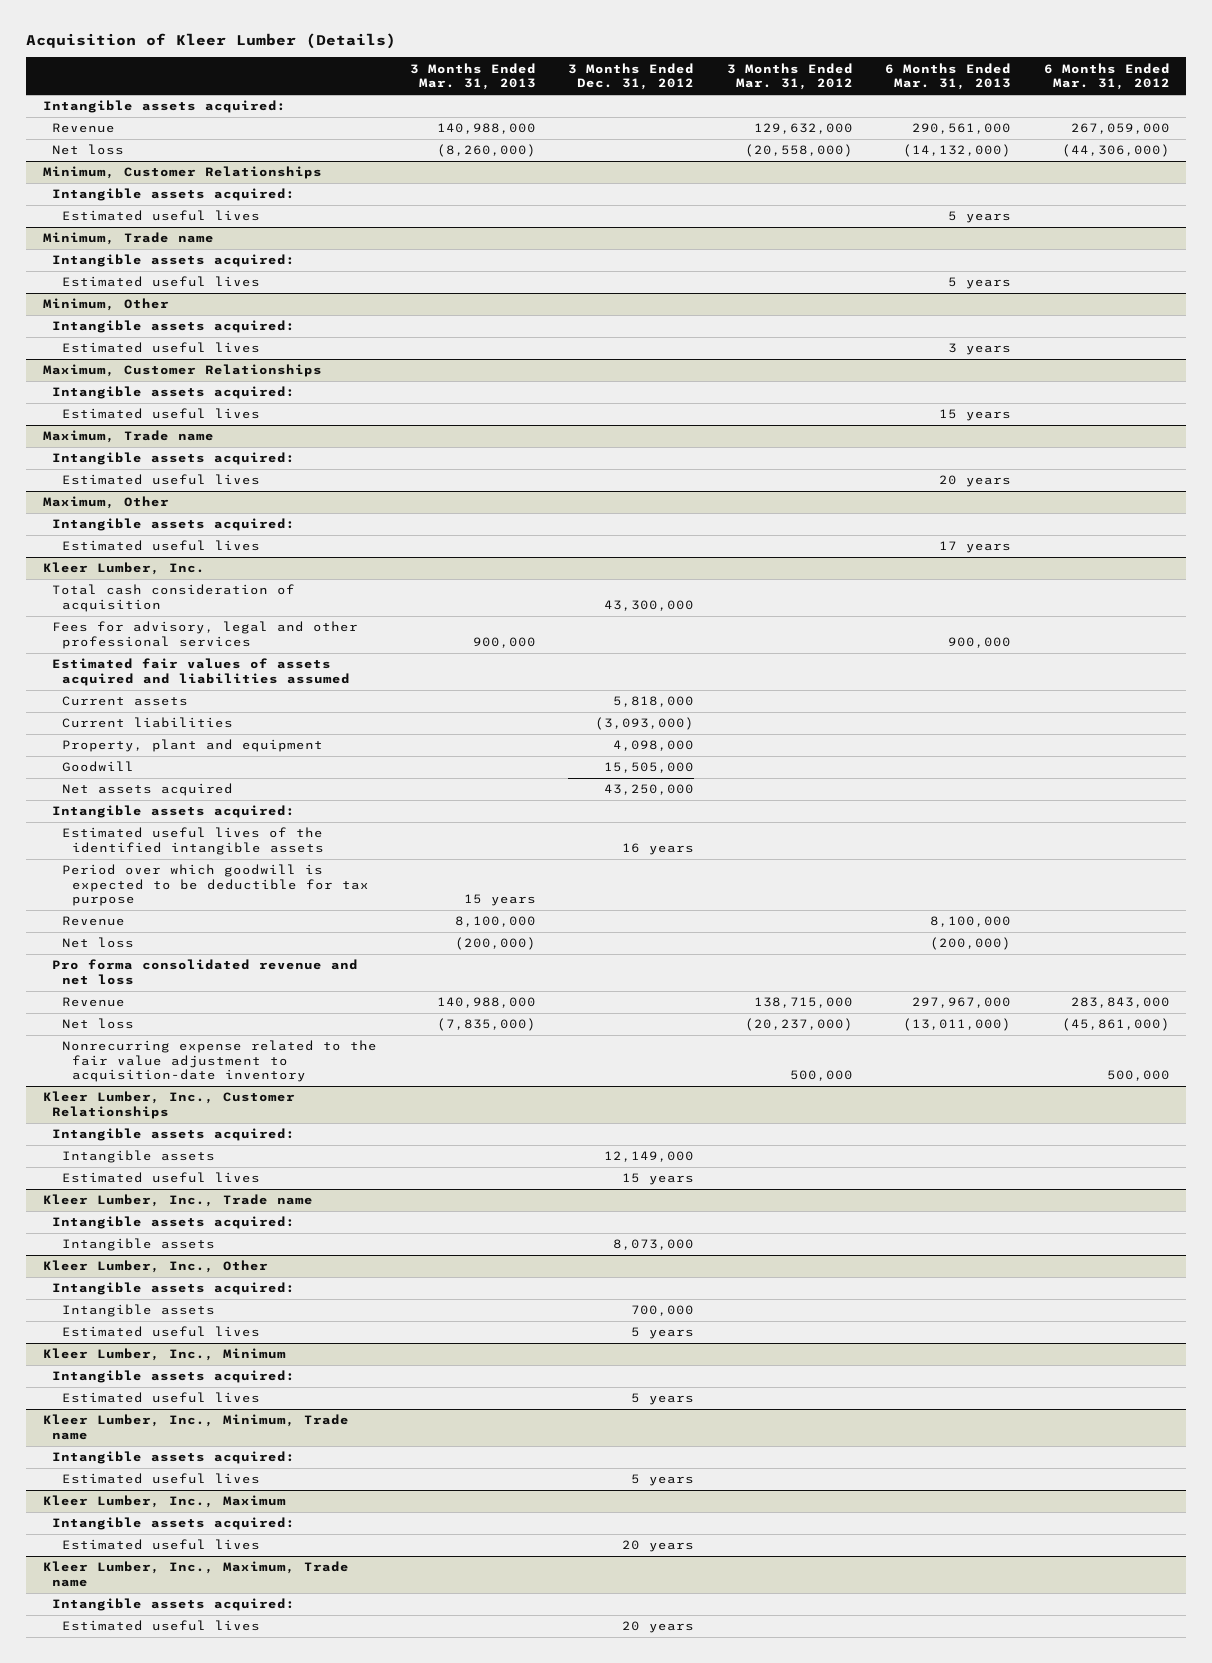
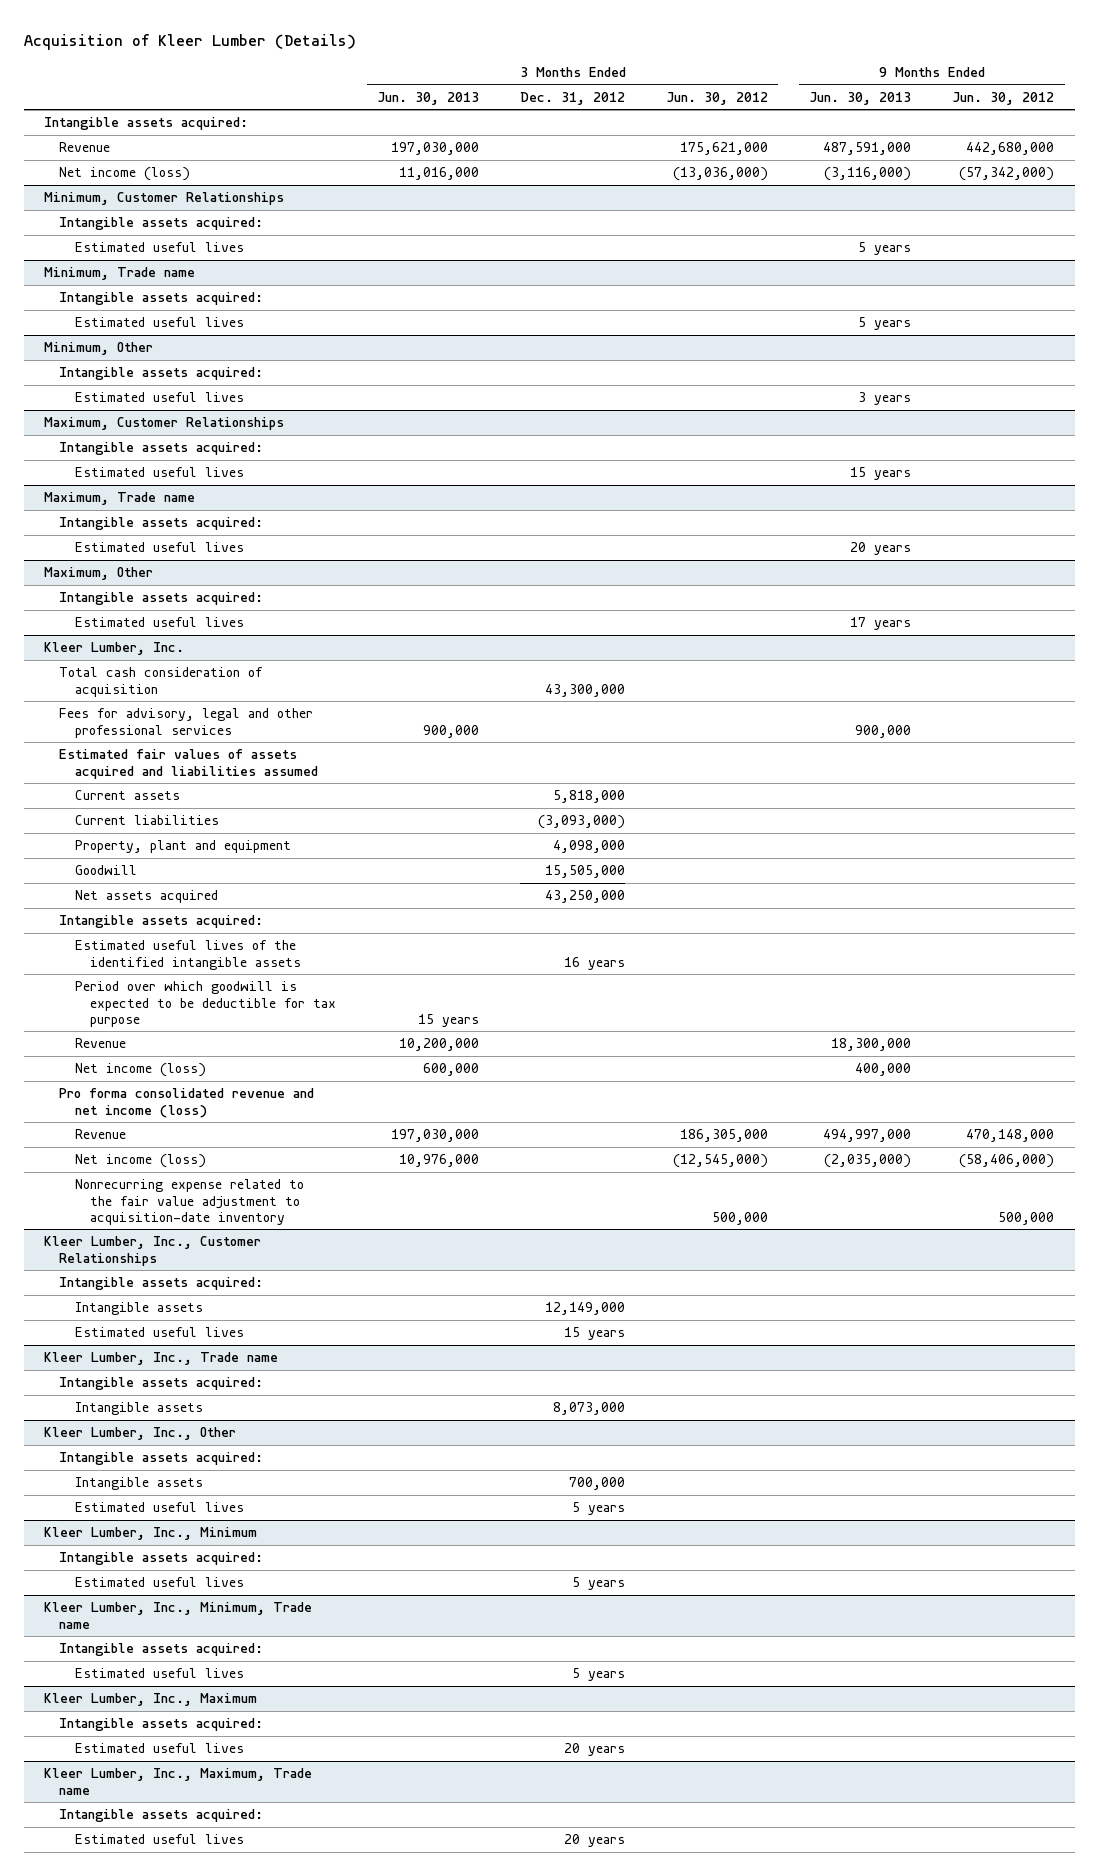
- | 3 Months Ended Mar. 31, 2013 | 3 Months Ended Dec. 31, 2012 | 3 Months Ended Mar. 31, 2012 | 6 Months Ended Mar. 31, 2013 | 6 Months Ended Mar. 31, 2012
+ | 3 Months Ended Jun. 30, 2013 | 3 Months Ended Dec. 31, 2012 | 3 Months Ended Jun. 30, 2012 | 9 Months Ended Jun. 30, 2013 | 9 Months Ended Jun. 30, 2012
- Net loss | (8,260,000) | | (20,558,000) | (14,132,000) | (44,306,000)
+ Net income (loss) | 11,016,000 | | (13,036,000) | (3,116,000) | (57,342,000)
@ Kleer Lumber, Inc.
- Net loss | (200,000) | | | (200,000) |
- Pro forma consolidated revenue and net loss
+ Net income (loss) | 600,000 | | | 400,000 |
+ Pro forma consolidated revenue and net income (loss)
- Net loss | (7,835,000) | | (20,237,000) | (13,011,000) | (45,861,000)
+ Net income (loss) | 10,976,000 | | (12,545,000) | (2,035,000) | (58,406,000)

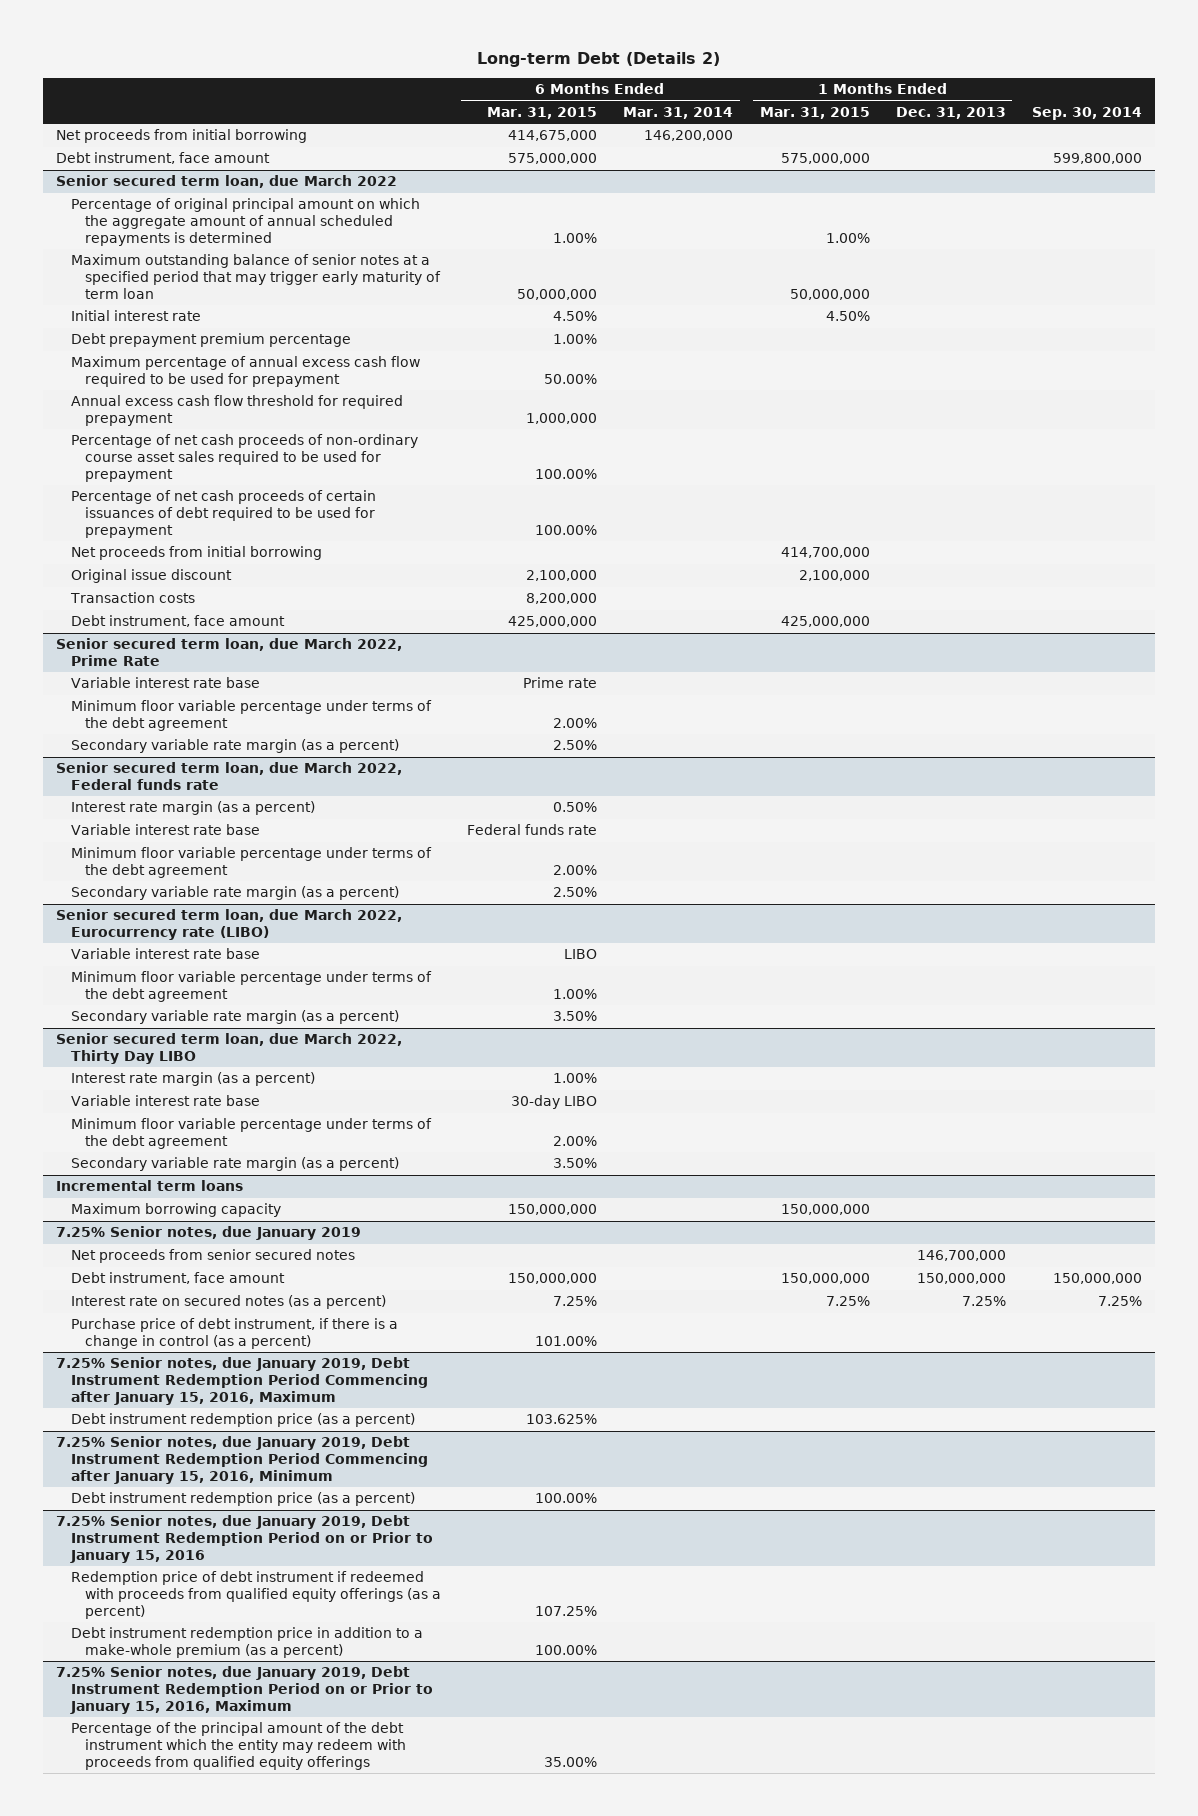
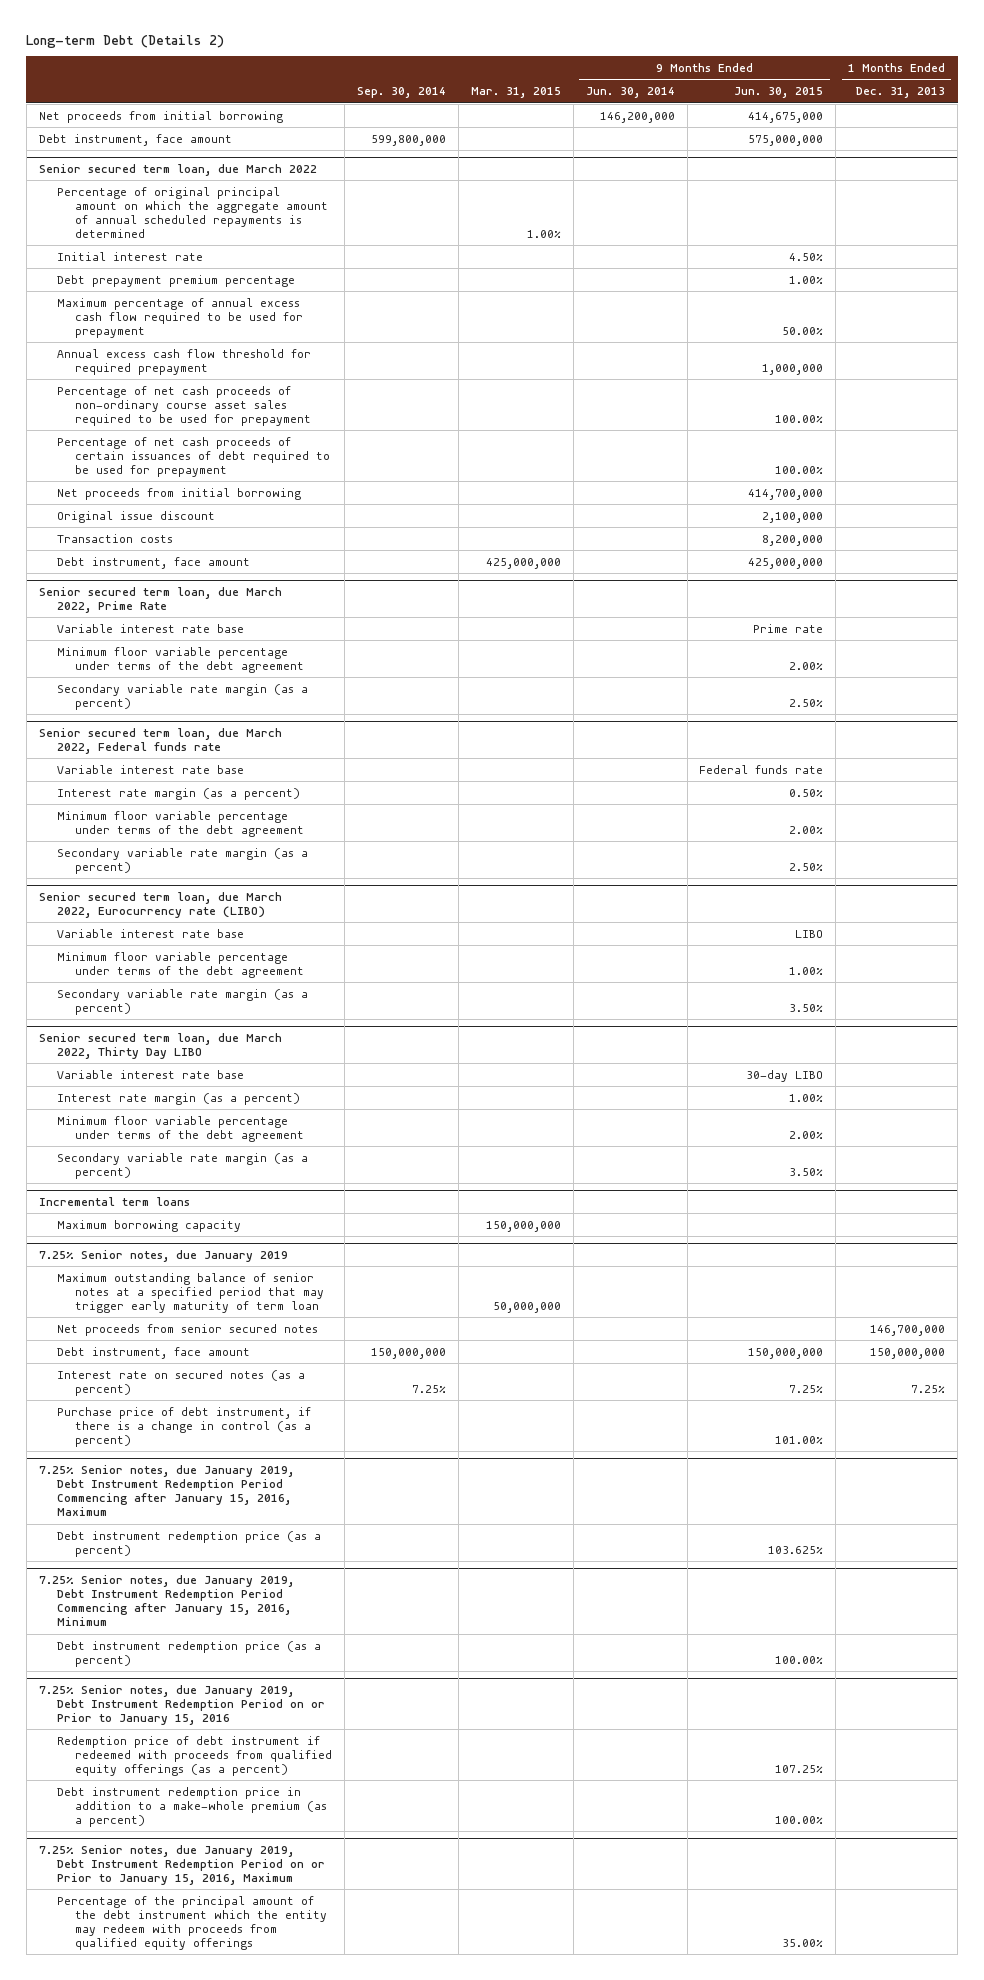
- | 6 Months Ended Mar. 31, 2015 | 6 Months Ended Mar. 31, 2014 | 1 Months Ended Mar. 31, 2015 | 1 Months Ended Dec. 31, 2013 | Sep. 30, 2014
+ | Sep. 30, 2014 | Mar. 31, 2015 | 9 Months Ended Jun. 30, 2014 | 9 Months Ended Jun. 30, 2015 | 1 Months Ended Dec. 31, 2013
@ Senior secured term loan, due March 2022
- Maximum outstanding balance of senior notes at a specified period that may trigger early maturity of term loan | 50,000,000 | | 50,000,000 | |
@ Senior secured term loan, due March 2022, Federal funds rate
moved down: Interest rate margin (as a percent) | | | | 0.50% |
@ Senior secured term loan, due March 2022, Thirty Day LIBO
moved down: Interest rate margin (as a percent) | | | | 1.00% |
@ 7.25% Senior notes, due January 2019
+ Maximum outstanding balance of senior notes at a specified period that may trigger early maturity of term loan | | 50,000,000 | | |

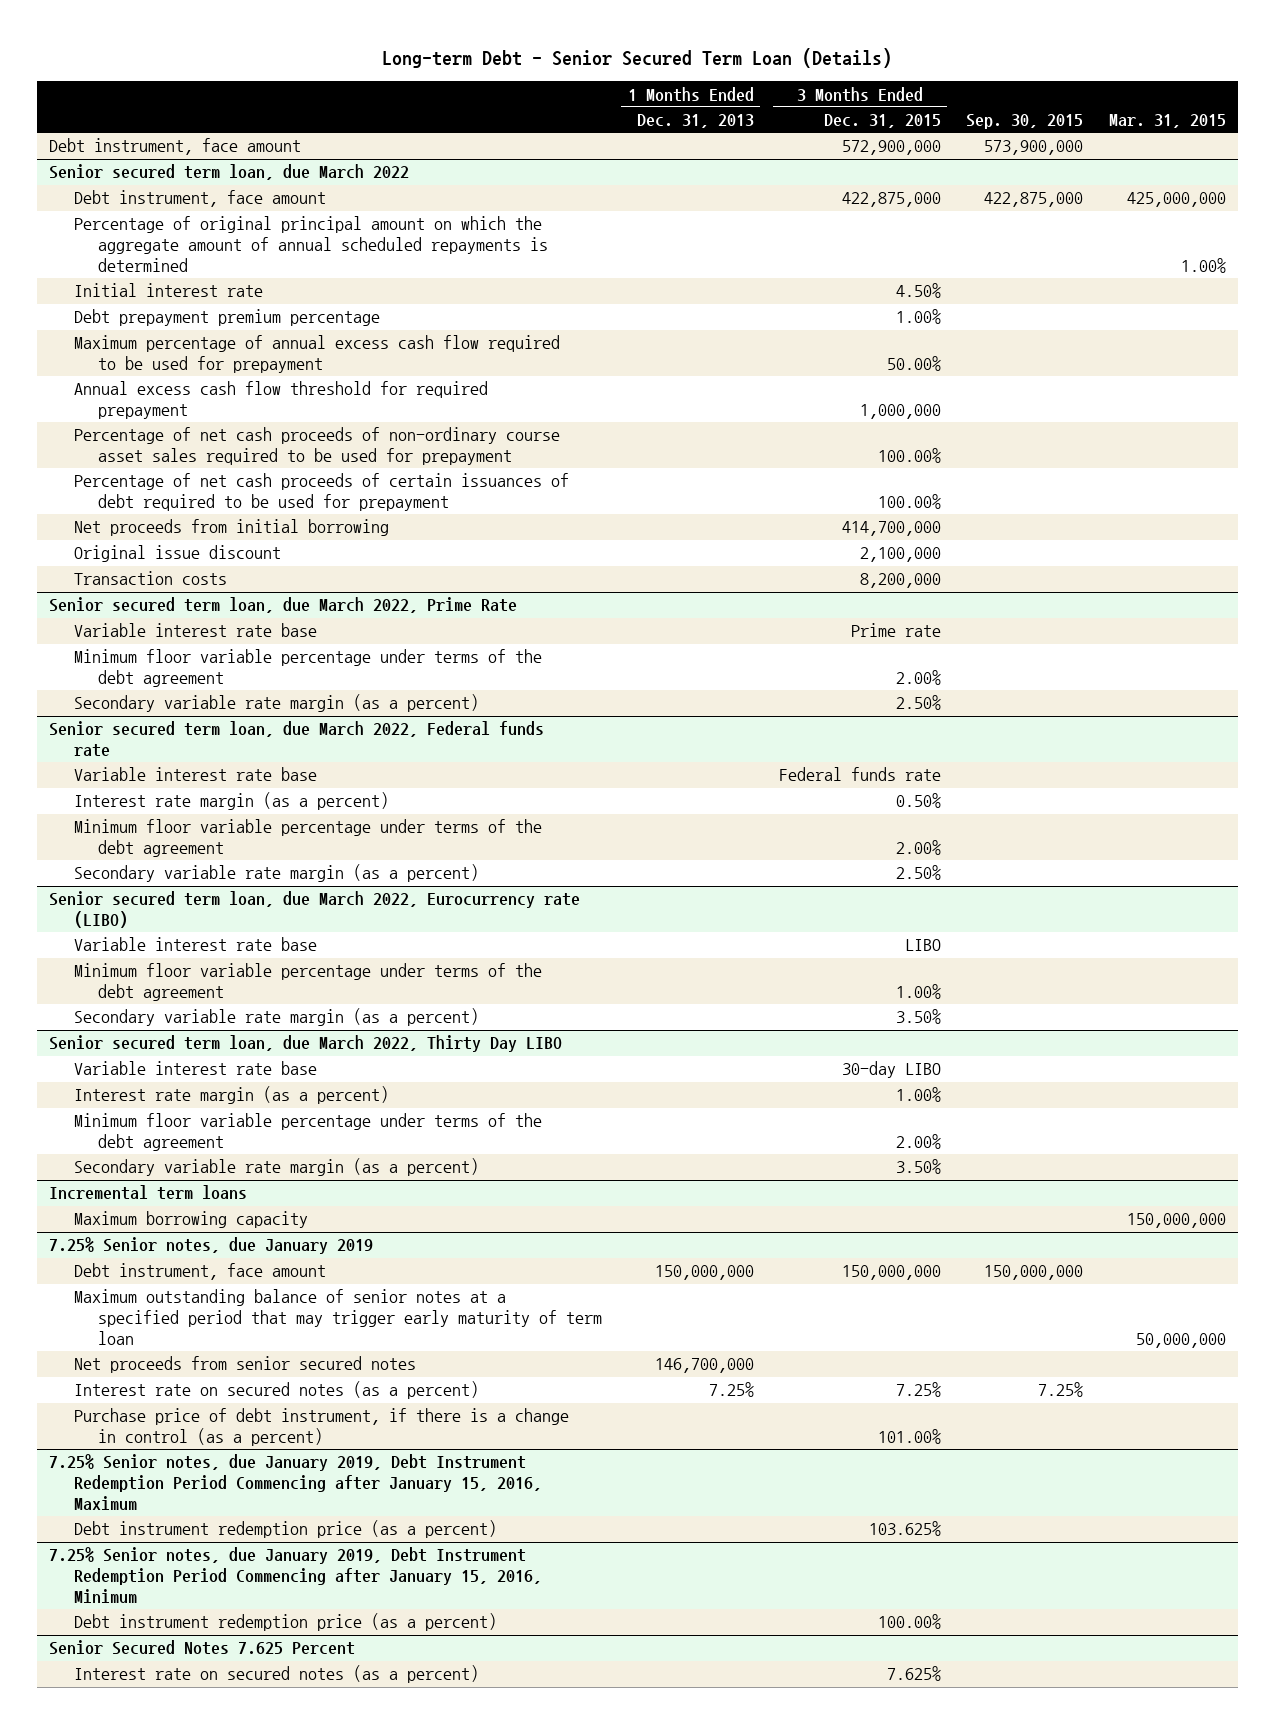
- Long-term Debt (Details 2)
+ Long-term Debt - Senior Secured Term Loan (Details)
- | Sep. 30, 2014 | Mar. 31, 2015 | 9 Months Ended Jun. 30, 2014 | 9 Months Ended Jun. 30, 2015 | 1 Months Ended Dec. 31, 2013
+ | 1 Months Ended Dec. 31, 2013 | 3 Months Ended Dec. 31, 2015 | Sep. 30, 2015 | Mar. 31, 2015
- Net proceeds from initial borrowing | | | 146,200,000 | 414,675,000 |
@ Senior secured term loan, due March 2022
moved up: Debt instrument, face amount | | 422,875,000 | 422,875,000 | 425,000,000
@ 7.25% Senior notes, due January 2019
moved up: Debt instrument, face amount | 150,000,000 | 150,000,000 | 150,000,000 |
- 7.25% Senior notes, due January 2019, Debt Instrument Redemption Period on or Prior to January 15, 2016
- Redemption price of debt instrument if redeemed with proceeds from qualified equity offerings (as a percent) | | | | 107.25% |
- Debt instrument redemption price in addition to a make-whole premium (as a percent) | | | | 100.00% |
- 7.25% Senior notes, due January 2019, Debt Instrument Redemption Period on or Prior to January 15, 2016, Maximum
- Percentage of the principal amount of the debt instrument which the entity may redeem with proceeds from qualified equity offerings | | | | 35.00% |
+ Senior Secured Notes 7.625 Percent
+ Interest rate on secured notes (as a percent) | | 7.625% | |

